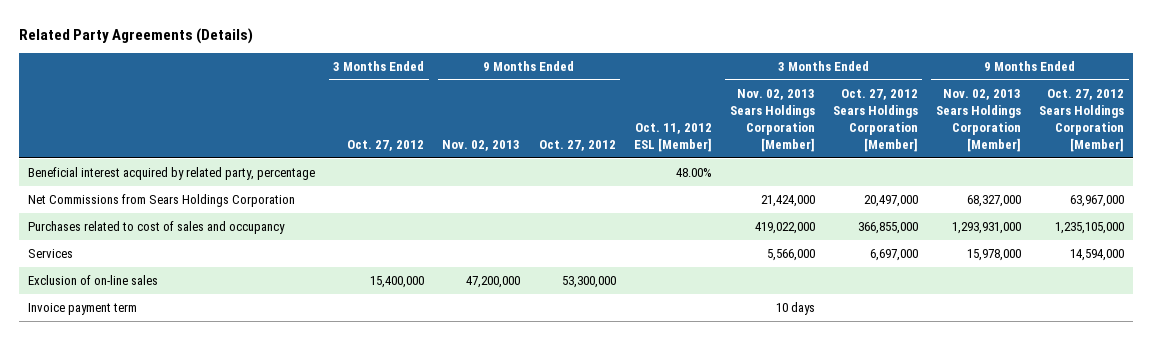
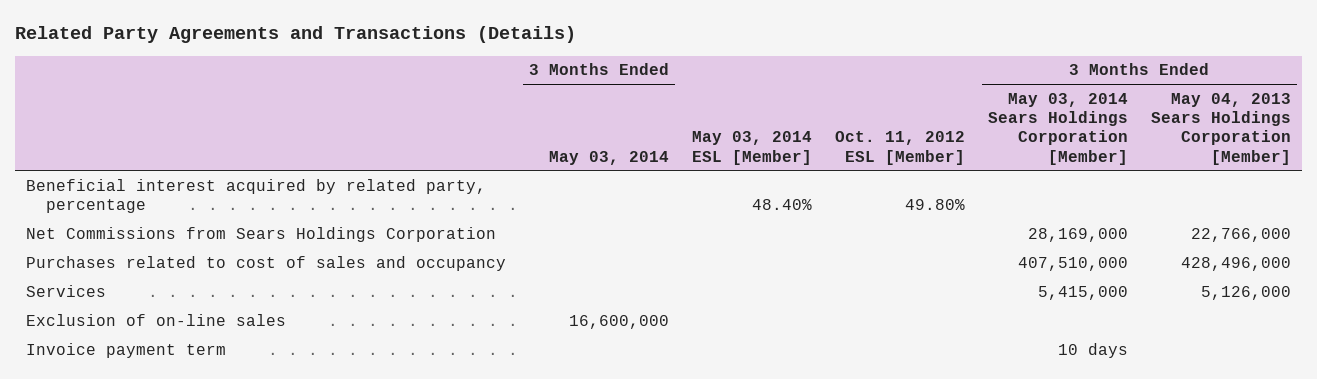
- Related Party Agreements (Details)
+ Related Party Agreements and Transactions (Details)
- | 3 Months Ended Oct. 27, 2012 | 9 Months Ended Nov. 02, 2013 | 9 Months Ended Oct. 27, 2012 | Oct. 11, 2012 ESL [Member] | 3 Months Ended Nov. 02, 2013 Sears Holdings Corporation [Member] | 3 Months Ended Oct. 27, 2012 Sears Holdings Corporation [Member] | 9 Months Ended Nov. 02, 2013 Sears Holdings Corporation [Member] | 9 Months Ended Oct. 27, 2012 Sears Holdings Corporation [Member]
+ | 3 Months Ended May 03, 2014 | May 03, 2014 ESL [Member] | Oct. 11, 2012 ESL [Member] | 3 Months Ended May 03, 2014 Sears Holdings Corporation [Member] | 3 Months Ended May 04, 2013 Sears Holdings Corporation [Member]
- Beneficial interest acquired by related party, percentage | | | | 48.00% | | | |
+ Beneficial interest acquired by related party, percentage | | 48.40% | 49.80% | |

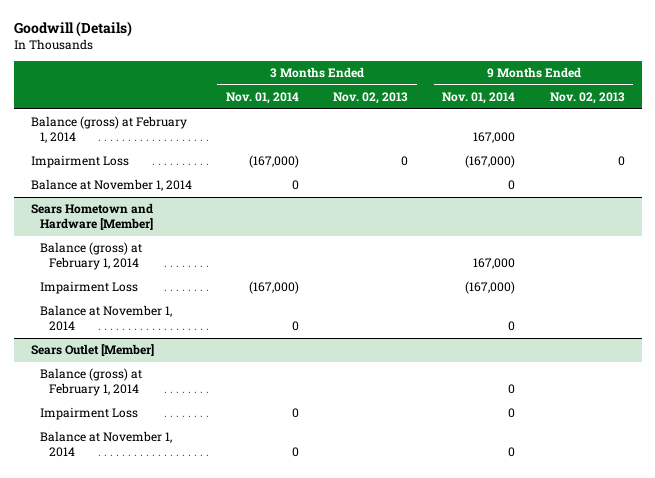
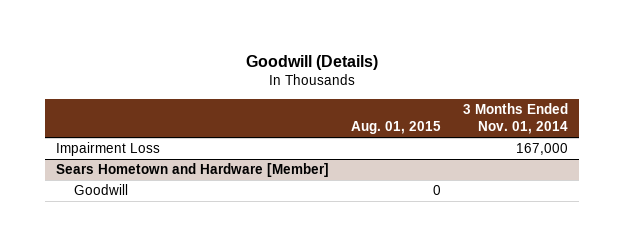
- | 3 Months Ended Nov. 01, 2014 | 3 Months Ended Nov. 02, 2013 | 9 Months Ended Nov. 01, 2014 | 9 Months Ended Nov. 02, 2013
+ | Aug. 01, 2015 | 3 Months Ended Nov. 01, 2014
- Balance (gross) at February 1, 2014 | | | 167,000 |
- Impairment Loss | (167,000) | 0 | (167,000) | 0
- Balance at November 1, 2014 | 0 | | 0 |
+ Impairment Loss | | 167,000
@ Sears Hometown and Hardware [Member]
- Balance (gross) at February 1, 2014 | | | 167,000 |
- Impairment Loss | (167,000) | | (167,000) |
- Balance at November 1, 2014 | 0 | | 0 |
- Sears Outlet [Member]
- Balance (gross) at February 1, 2014 | | | 0 |
- Impairment Loss | 0 | | 0 |
- Balance at November 1, 2014 | 0 | | 0 |
@ Sears Hometown and Hardware [Member]
+ Goodwill | 0 |

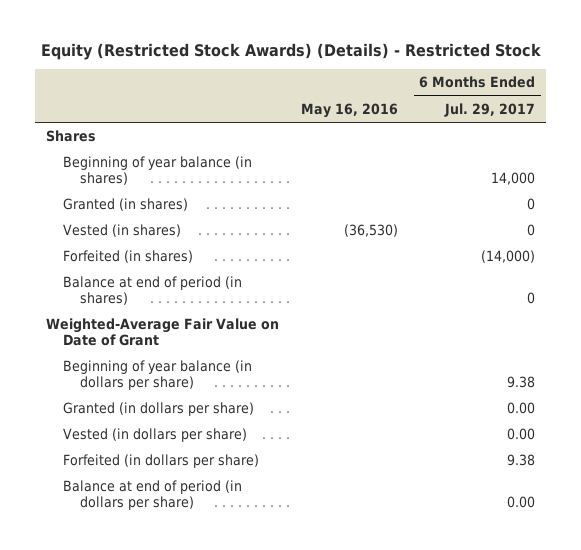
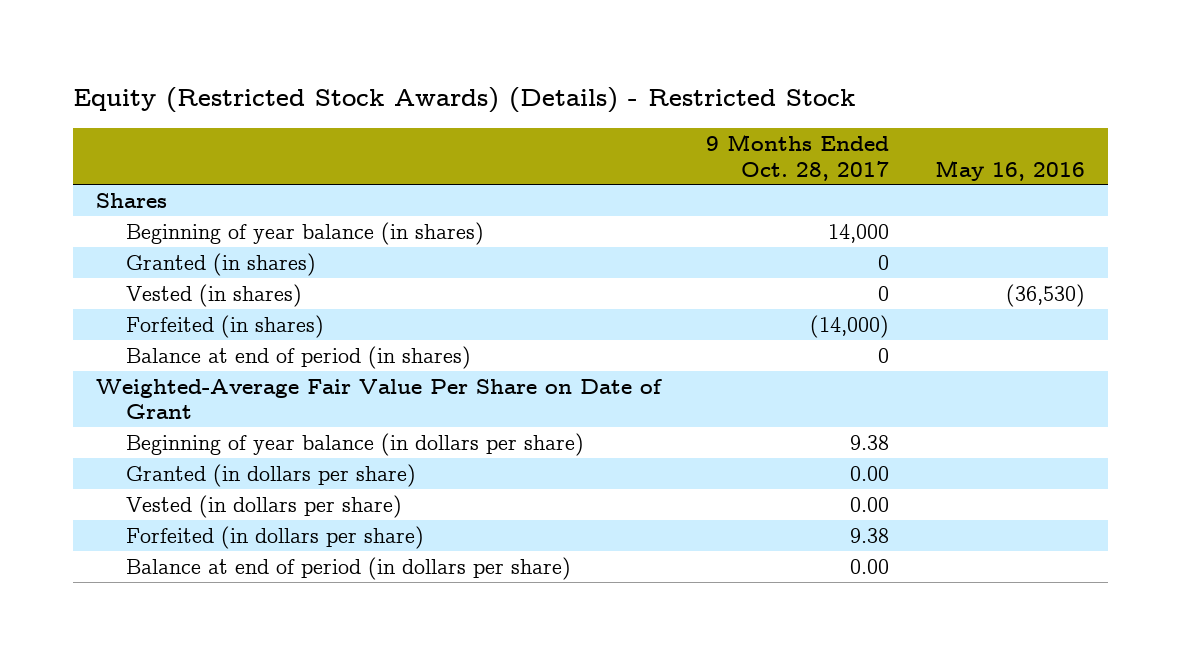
- | May 16, 2016 | 6 Months Ended Jul. 29, 2017
+ | 9 Months Ended Oct. 28, 2017 | May 16, 2016
- Weighted-Average Fair Value on Date of Grant
+ Weighted-Average Fair Value Per Share on Date of Grant

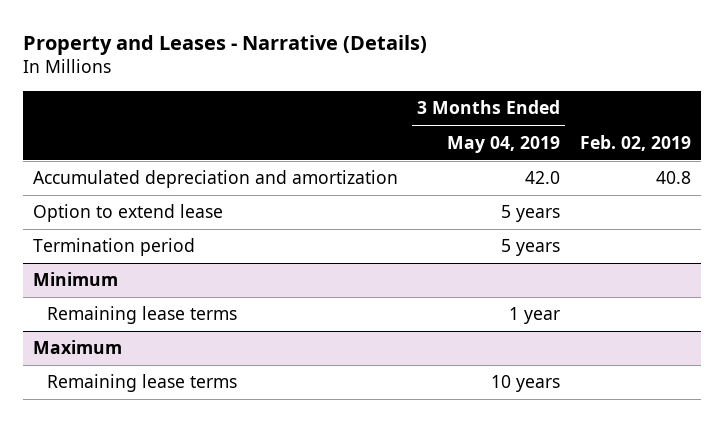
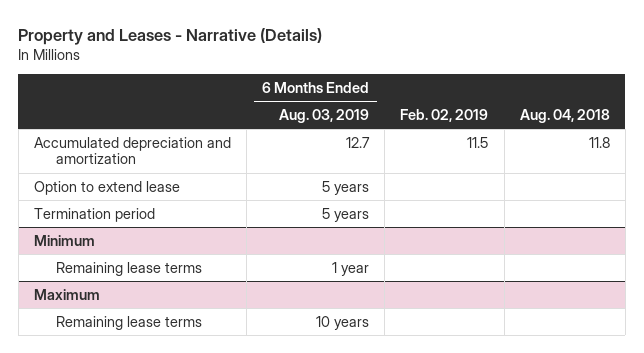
- | 3 Months Ended May 04, 2019 | Feb. 02, 2019
+ | 6 Months Ended Aug. 03, 2019 | Feb. 02, 2019 | Aug. 04, 2018
- Accumulated depreciation and amortization | 42.0 | 40.8
+ Accumulated depreciation and amortization | 12.7 | 11.5 | 11.8

